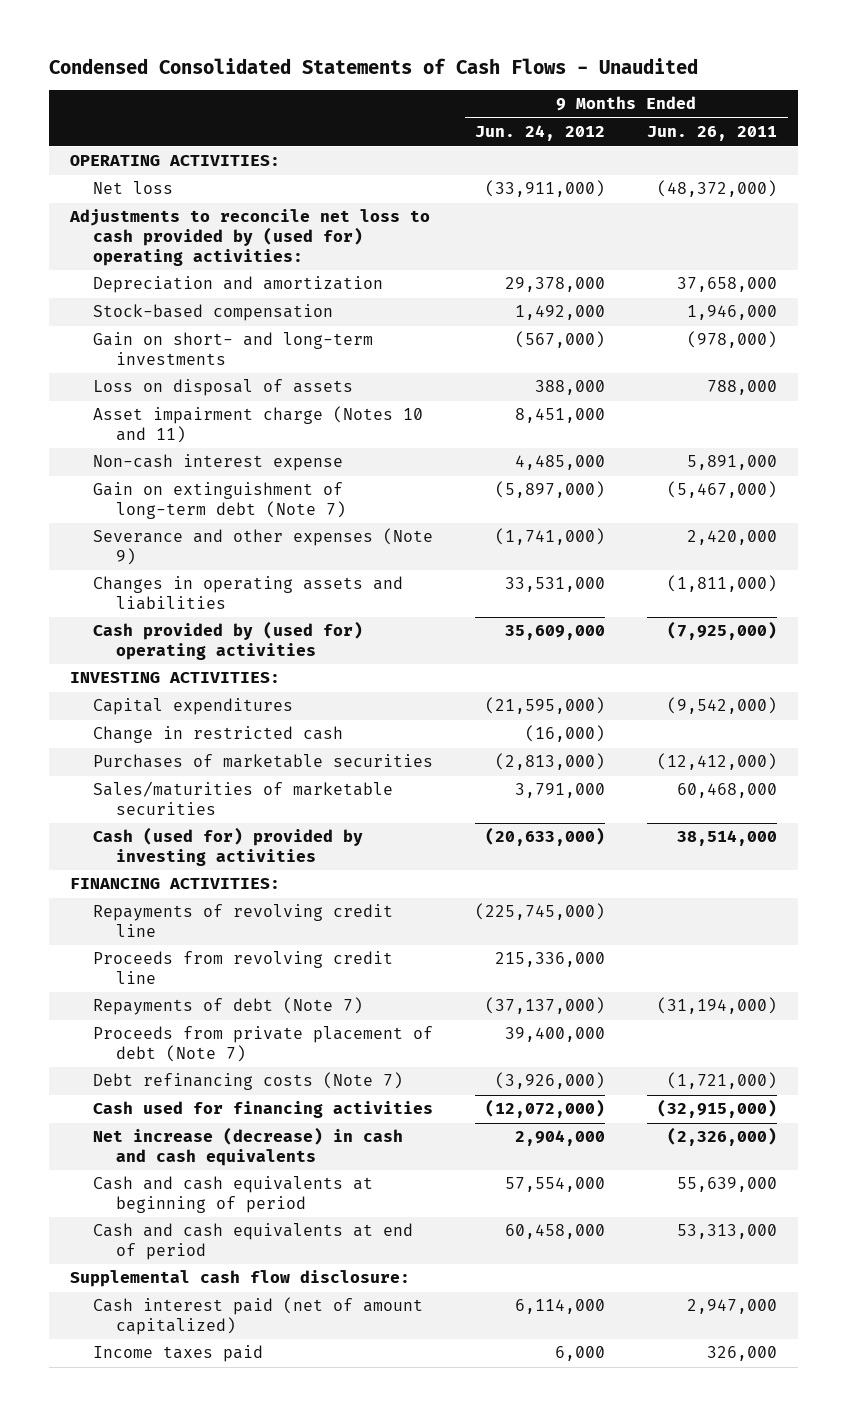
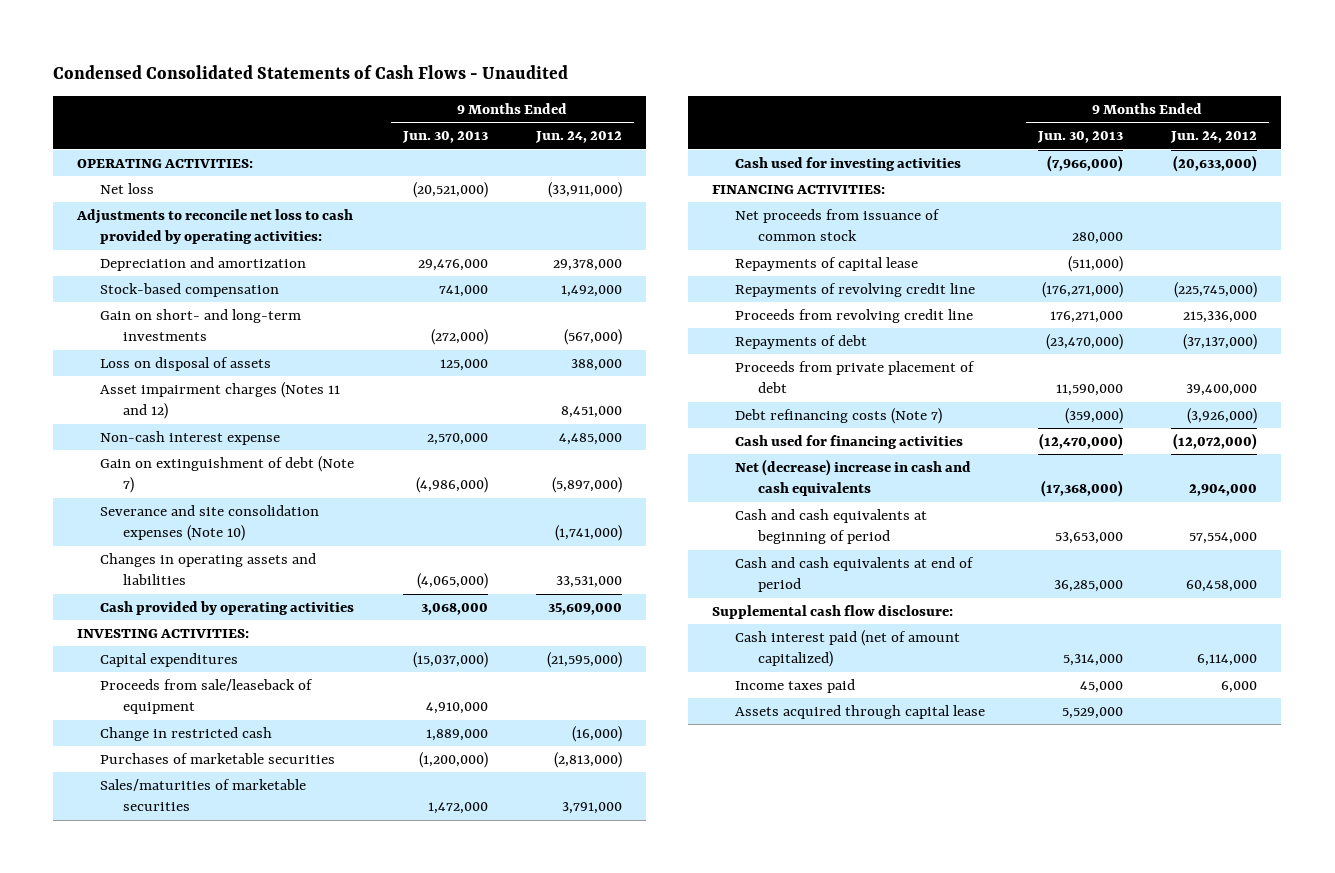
- | 9 Months Ended Jun. 24, 2012 | 9 Months Ended Jun. 26, 2011
+ | 9 Months Ended Jun. 30, 2013 | 9 Months Ended Jun. 24, 2012
- Adjustments to reconcile net loss to cash provided by (used for) operating activities:
+ Adjustments to reconcile net loss to cash provided by operating activities:
- Asset impairment charge (Notes 10 and 11) | 8,451,000 |
+ Asset impairment charges (Notes 11 and 12) | | 8,451,000
- Gain on extinguishment of long-term debt (Note 7) | (5,897,000) | (5,467,000)
- Severance and other expenses (Note 9) | (1,741,000) | 2,420,000
+ Gain on extinguishment of debt (Note 7) | (4,986,000) | (5,897,000)
+ Severance and site consolidation expenses (Note 10) | | (1,741,000)
- Cash provided by (used for) operating activities | 35,609,000 | (7,925,000)
+ Cash provided by operating activities | 3,068,000 | 35,609,000
+ Proceeds from sale/leaseback of equipment | 4,910,000 |
- Cash (used for) provided by investing activities | (20,633,000) | 38,514,000
+ Cash used for investing activities | (7,966,000) | (20,633,000)
+ Net proceeds from issuance of common stock | 280,000 |
+ Repayments of capital lease | (511,000) |
- Repayments of debt (Note 7) | (37,137,000) | (31,194,000)
- Proceeds from private placement of debt (Note 7) | 39,400,000 |
+ Repayments of debt | (23,470,000) | (37,137,000)
+ Proceeds from private placement of debt | 11,590,000 | 39,400,000
- Net increase (decrease) in cash and cash equivalents | 2,904,000 | (2,326,000)
+ Net (decrease) increase in cash and cash equivalents | (17,368,000) | 2,904,000
+ Assets acquired through capital lease | 5,529,000 |

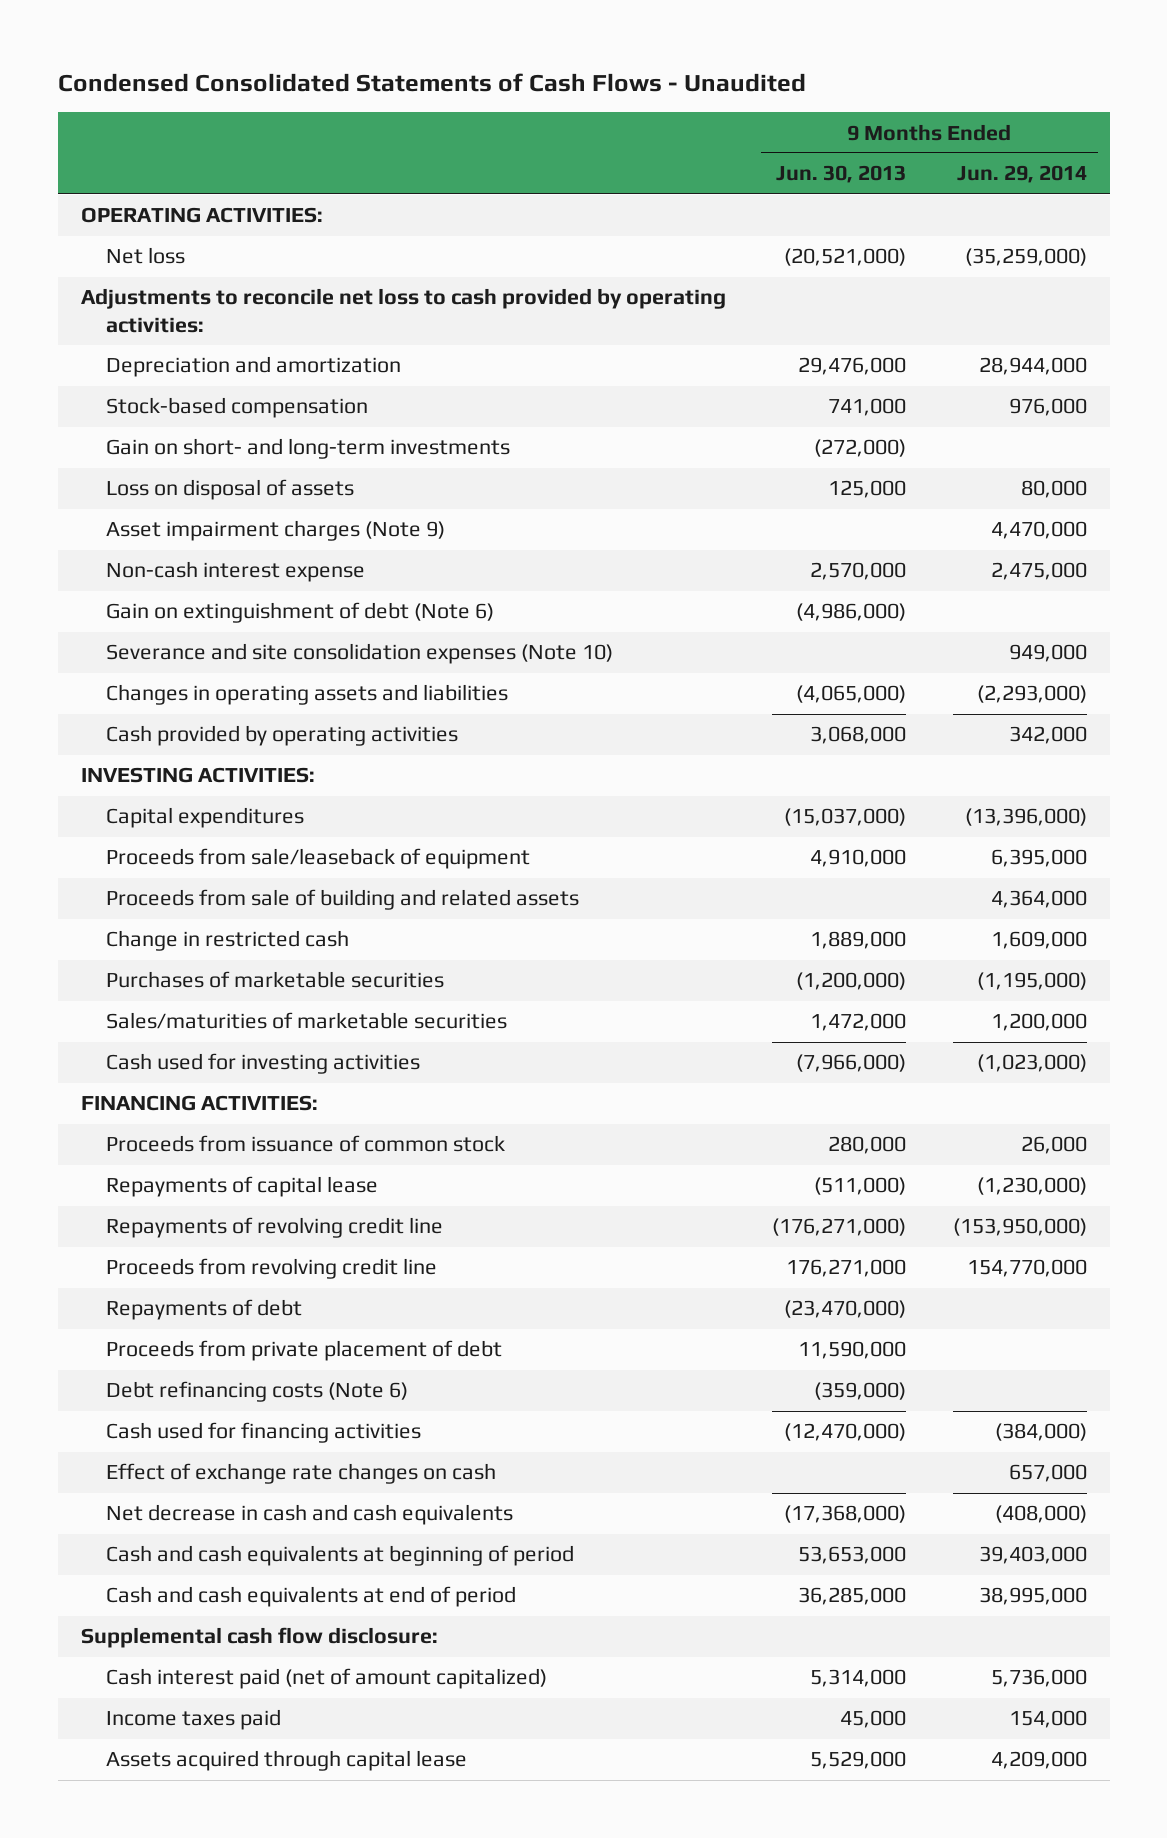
- | 9 Months Ended Jun. 30, 2013 | 9 Months Ended Jun. 24, 2012
+ | 9 Months Ended Jun. 30, 2013 | 9 Months Ended Jun. 29, 2014
- Asset impairment charges (Notes 11 and 12) | | 8,451,000
+ Asset impairment charges (Note 9) | | 4,470,000
- Gain on extinguishment of debt (Note 7) | (4,986,000) | (5,897,000)
+ Gain on extinguishment of debt (Note 6) | (4,986,000) |
+ Proceeds from sale of building and related assets | | 4,364,000
- Net proceeds from issuance of common stock | 280,000 |
+ Proceeds from issuance of common stock | 280,000 | 26,000
- Debt refinancing costs (Note 7) | (359,000) | (3,926,000)
+ Debt refinancing costs (Note 6) | (359,000) |
- Net (decrease) increase in cash and cash equivalents | (17,368,000) | 2,904,000
+ Effect of exchange rate changes on cash | | 657,000
+ Net decrease in cash and cash equivalents | (17,368,000) | (408,000)

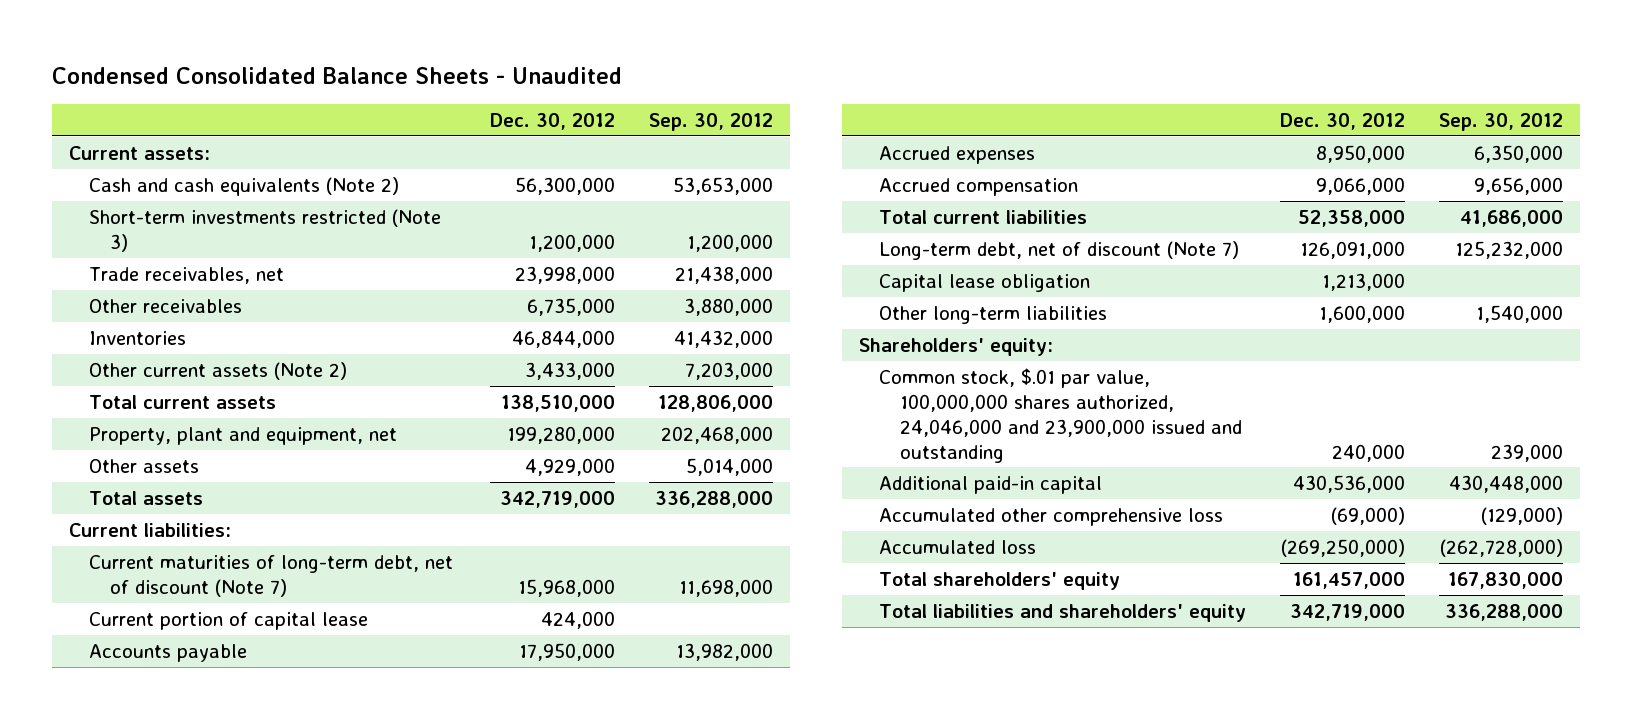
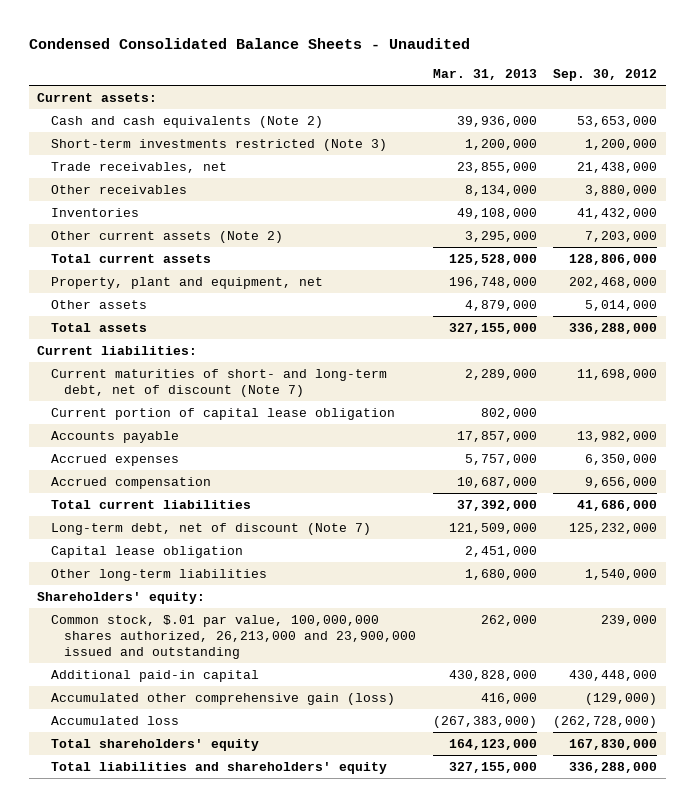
- | Dec. 30, 2012 | Sep. 30, 2012
+ | Mar. 31, 2013 | Sep. 30, 2012
- Current maturities of long-term debt, net of discount (Note 7) | 15,968,000 | 11,698,000
- Current portion of capital lease | 424,000 |
+ Current maturities of short- and long-term debt, net of discount (Note 7) | 2,289,000 | 11,698,000
+ Current portion of capital lease obligation | 802,000 |
- Common stock, $.01 par value, 100,000,000 shares authorized, 24,046,000 and 23,900,000 issued and outstanding | 240,000 | 239,000
+ Common stock, $.01 par value, 100,000,000 shares authorized, 26,213,000 and 23,900,000 issued and outstanding | 262,000 | 239,000
- Accumulated other comprehensive loss | (69,000) | (129,000)
+ Accumulated other comprehensive gain (loss) | 416,000 | (129,000)

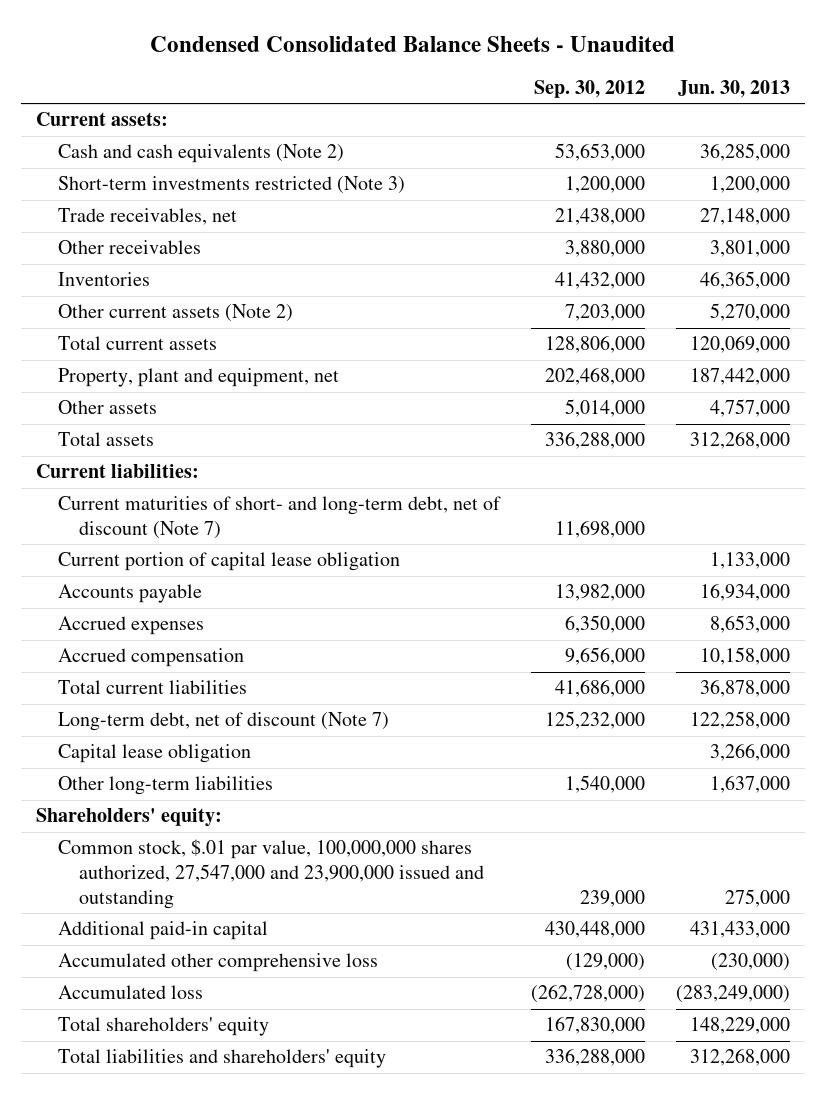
- | Mar. 31, 2013 | Sep. 30, 2012
+ | Sep. 30, 2012 | Jun. 30, 2013
- Common stock, $.01 par value, 100,000,000 shares authorized, 26,213,000 and 23,900,000 issued and outstanding | 262,000 | 239,000
+ Common stock, $.01 par value, 100,000,000 shares authorized, 27,547,000 and 23,900,000 issued and outstanding | 239,000 | 275,000
- Accumulated other comprehensive gain (loss) | 416,000 | (129,000)
+ Accumulated other comprehensive loss | (129,000) | (230,000)

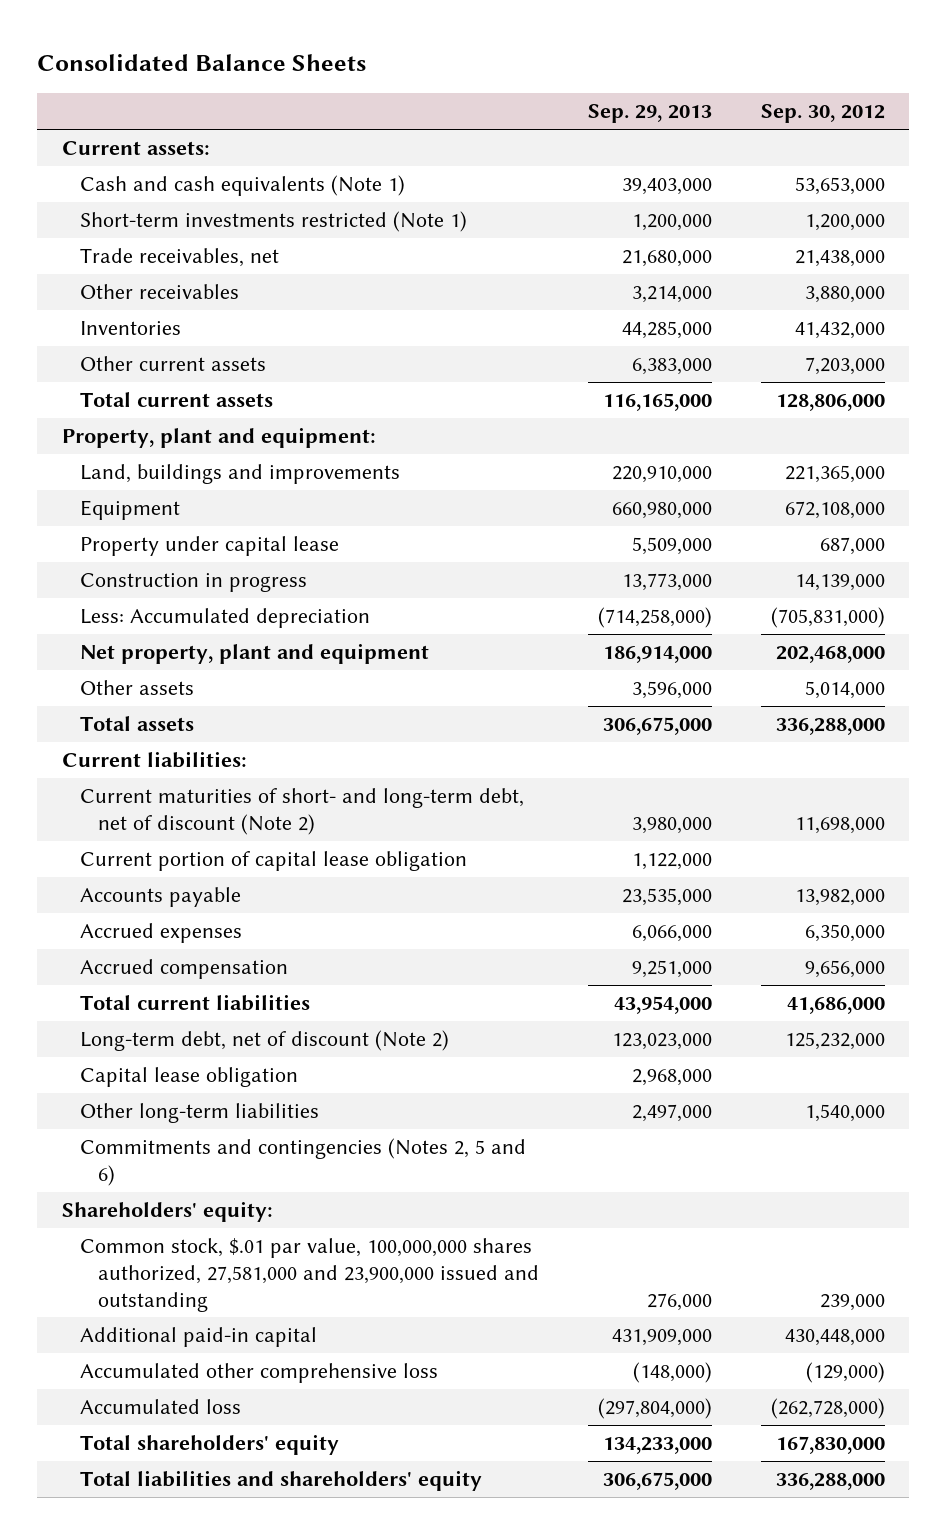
- Condensed Consolidated Balance Sheets - Unaudited
+ Consolidated Balance Sheets
- | Sep. 30, 2012 | Jun. 30, 2013
+ | Sep. 29, 2013 | Sep. 30, 2012
- Cash and cash equivalents (Note 2) | 53,653,000 | 36,285,000
- Short-term investments restricted (Note 3) | 1,200,000 | 1,200,000
+ Cash and cash equivalents (Note 1) | 39,403,000 | 53,653,000
+ Short-term investments restricted (Note 1) | 1,200,000 | 1,200,000
- Other current assets (Note 2) | 7,203,000 | 5,270,000
+ Other current assets | 6,383,000 | 7,203,000
- Property, plant and equipment, net | 202,468,000 | 187,442,000
+ Property, plant and equipment:
+ Land, buildings and improvements | 220,910,000 | 221,365,000
+ Equipment | 660,980,000 | 672,108,000
+ Property under capital lease | 5,509,000 | 687,000
+ Construction in progress | 13,773,000 | 14,139,000
+ Less: Accumulated depreciation | (714,258,000) | (705,831,000)
+ Net property, plant and equipment | 186,914,000 | 202,468,000
- Current maturities of short- and long-term debt, net of discount (Note 7) | 11,698,000 |
+ Current maturities of short- and long-term debt, net of discount (Note 2) | 3,980,000 | 11,698,000
- Long-term debt, net of discount (Note 7) | 125,232,000 | 122,258,000
+ Long-term debt, net of discount (Note 2) | 123,023,000 | 125,232,000
+ Commitments and contingencies (Notes 2, 5 and 6)
- Common stock, $.01 par value, 100,000,000 shares authorized, 27,547,000 and 23,900,000 issued and outstanding | 239,000 | 275,000
+ Common stock, $.01 par value, 100,000,000 shares authorized, 27,581,000 and 23,900,000 issued and outstanding | 276,000 | 239,000

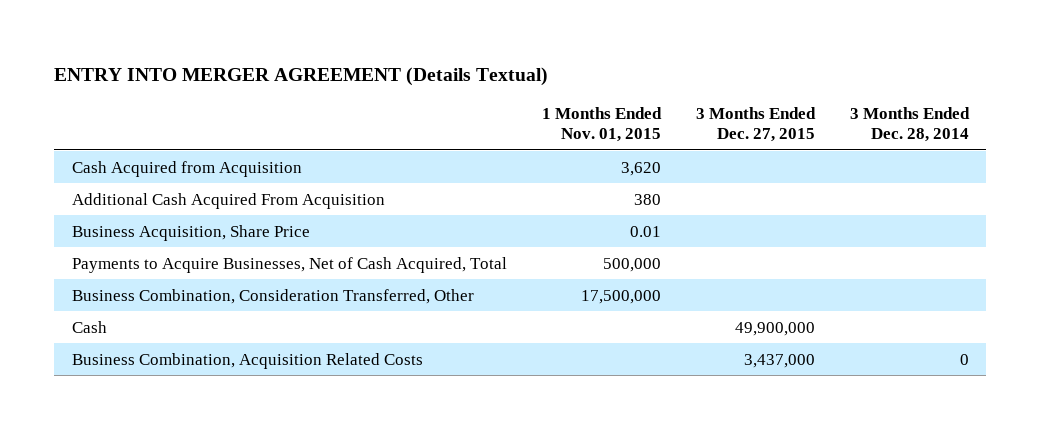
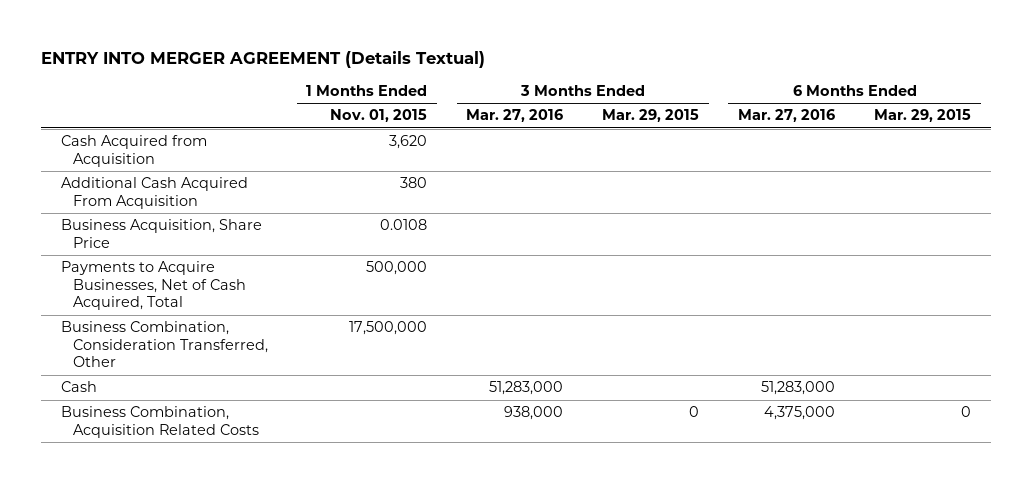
- | 1 Months Ended Nov. 01, 2015 | 3 Months Ended Dec. 27, 2015 | 3 Months Ended Dec. 28, 2014
+ | 1 Months Ended Nov. 01, 2015 | 3 Months Ended Mar. 27, 2016 | 3 Months Ended Mar. 29, 2015 | 6 Months Ended Mar. 27, 2016 | 6 Months Ended Mar. 29, 2015
- Business Acquisition, Share Price | 0.01 | |
+ Business Acquisition, Share Price | 0.0108 | | | |

